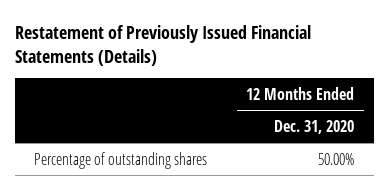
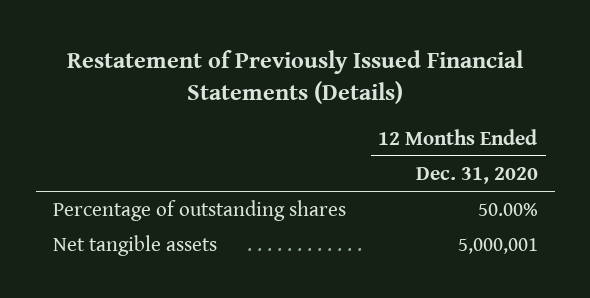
+ Net tangible assets | 5,000,001

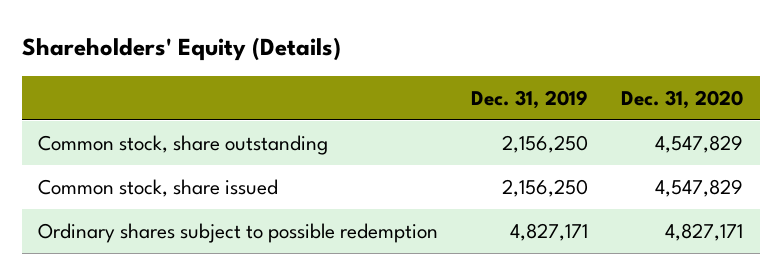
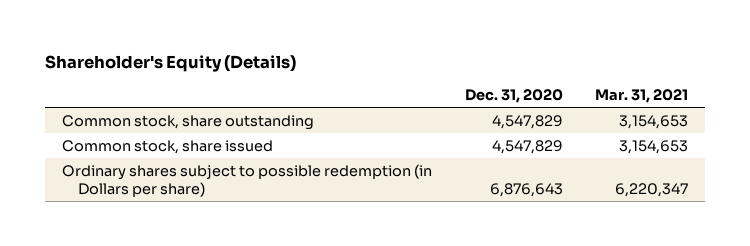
- Shareholders' Equity (Details)
+ Shareholder's Equity (Details)
- | Dec. 31, 2019 | Dec. 31, 2020
+ | Dec. 31, 2020 | Mar. 31, 2021
- Ordinary shares subject to possible redemption | 4,827,171 | 4,827,171
+ Ordinary shares subject to possible redemption (in Dollars per share) | 6,876,643 | 6,220,347

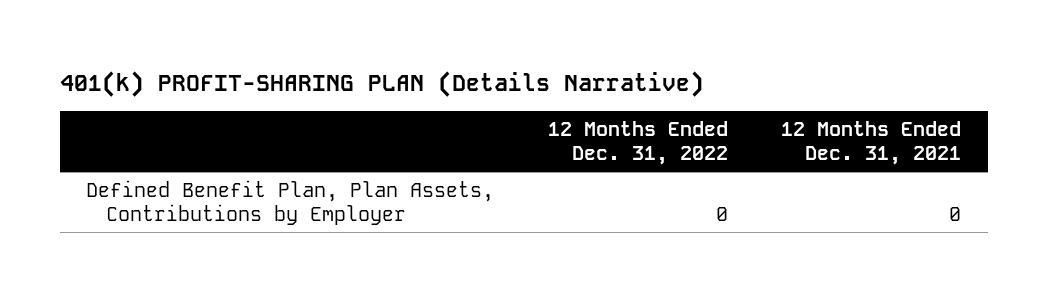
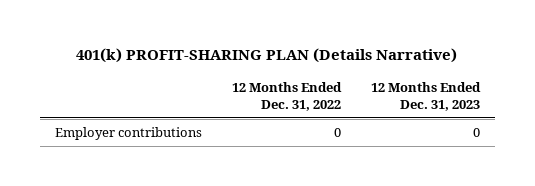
- | 12 Months Ended Dec. 31, 2022 | 12 Months Ended Dec. 31, 2021
+ | 12 Months Ended Dec. 31, 2022 | 12 Months Ended Dec. 31, 2023
- Defined Benefit Plan, Plan Assets, Contributions by Employer | 0 | 0
+ Employer contributions | 0 | 0

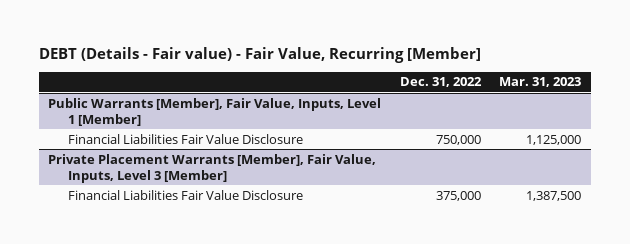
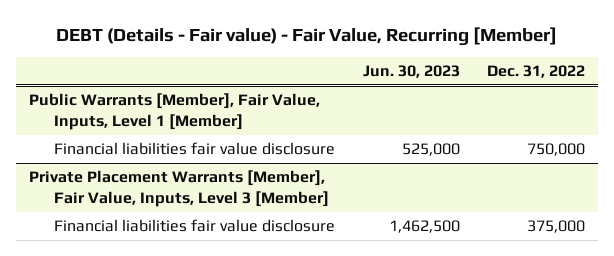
- | Dec. 31, 2022 | Mar. 31, 2023
+ | Jun. 30, 2023 | Dec. 31, 2022
@ Public Warrants [Member], Fair Value, Inputs, Level 1 [Member]
- Financial Liabilities Fair Value Disclosure | 750,000 | 1,125,000
+ Financial liabilities fair value disclosure | 525,000 | 750,000
@ Private Placement Warrants [Member], Fair Value, Inputs, Level 3 [Member]
- Financial Liabilities Fair Value Disclosure | 375,000 | 1,387,500
+ Financial liabilities fair value disclosure | 1,462,500 | 375,000

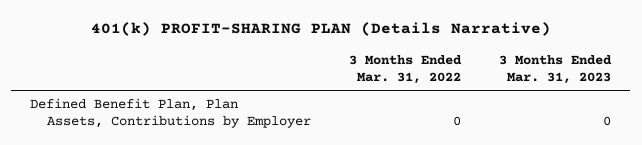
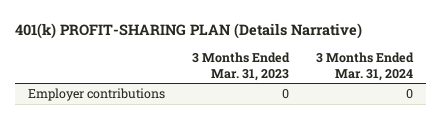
- | 3 Months Ended Mar. 31, 2022 | 3 Months Ended Mar. 31, 2023
+ | 3 Months Ended Mar. 31, 2023 | 3 Months Ended Mar. 31, 2024
- Defined Benefit Plan, Plan Assets, Contributions by Employer | 0 | 0
+ Employer contributions | 0 | 0

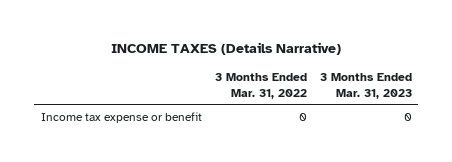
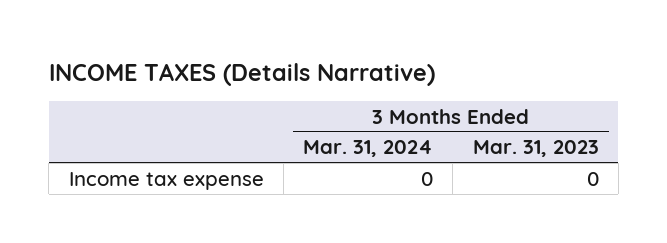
- | 3 Months Ended Mar. 31, 2022 | 3 Months Ended Mar. 31, 2023
+ | 3 Months Ended Mar. 31, 2024 | 3 Months Ended Mar. 31, 2023
- Income tax expense or benefit | 0 | 0
+ Income tax expense | 0 | 0

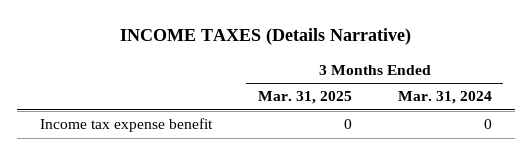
- | 3 Months Ended Mar. 31, 2024 | 3 Months Ended Mar. 31, 2023
+ | 3 Months Ended Mar. 31, 2025 | 3 Months Ended Mar. 31, 2024
- Income tax expense | 0 | 0
+ Income tax expense benefit | 0 | 0

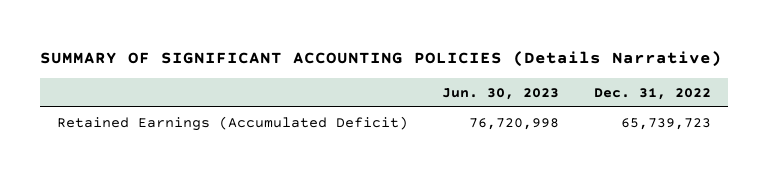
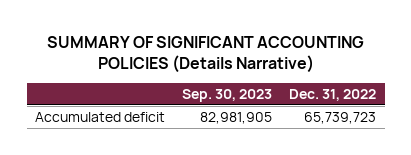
- | Jun. 30, 2023 | Dec. 31, 2022
+ | Sep. 30, 2023 | Dec. 31, 2022
- Retained Earnings (Accumulated Deficit) | 76,720,998 | 65,739,723
+ Accumulated deficit | 82,981,905 | 65,739,723

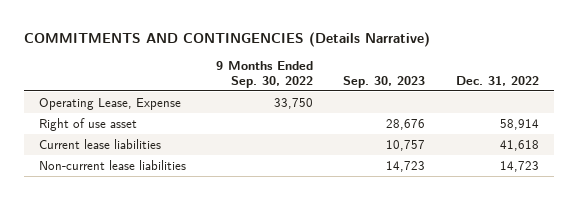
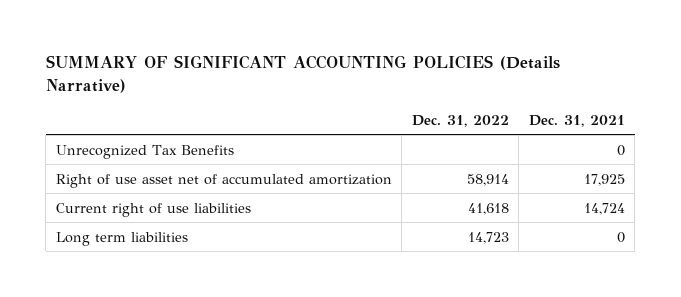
- COMMITMENTS AND CONTINGENCIES (Details Narrative)
+ SUMMARY OF SIGNIFICANT ACCOUNTING POLICIES (Details Narrative)
- | 9 Months Ended Sep. 30, 2022 | Sep. 30, 2023 | Dec. 31, 2022
+ | Dec. 31, 2022 | Dec. 31, 2021
- Operating Lease, Expense | 33,750 | |
- Right of use asset | | 28,676 | 58,914
- Current lease liabilities | | 10,757 | 41,618
- Non-current lease liabilities | | 14,723 | 14,723
+ Unrecognized Tax Benefits | | 0
+ Right of use asset net of accumulated amortization | 58,914 | 17,925
+ Current right of use liabilities | 41,618 | 14,724
+ Long term liabilities | 14,723 | 0

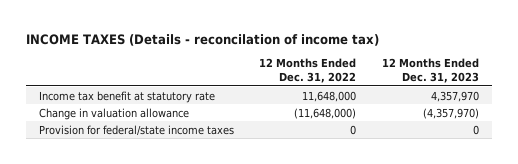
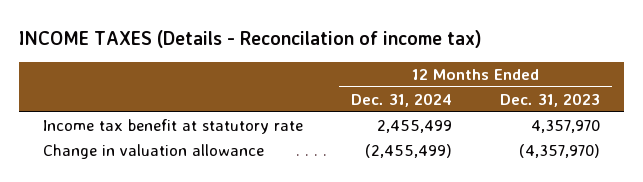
- INCOME TAXES (Details - reconcilation of income tax)
+ INCOME TAXES (Details - Reconcilation of income tax)
- | 12 Months Ended Dec. 31, 2022 | 12 Months Ended Dec. 31, 2023
+ | 12 Months Ended Dec. 31, 2024 | 12 Months Ended Dec. 31, 2023
- Provision for federal/state income taxes | 0 | 0

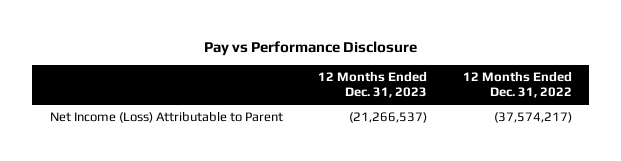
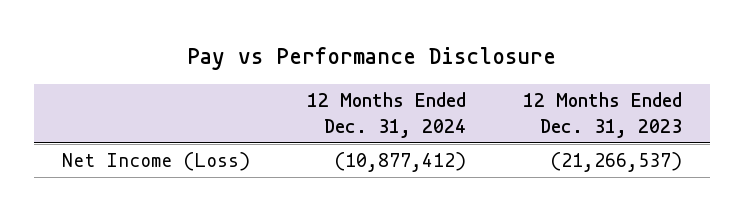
- | 12 Months Ended Dec. 31, 2023 | 12 Months Ended Dec. 31, 2022
+ | 12 Months Ended Dec. 31, 2024 | 12 Months Ended Dec. 31, 2023
- Net Income (Loss) Attributable to Parent | (21,266,537) | (37,574,217)
+ Net Income (Loss) | (10,877,412) | (21,266,537)

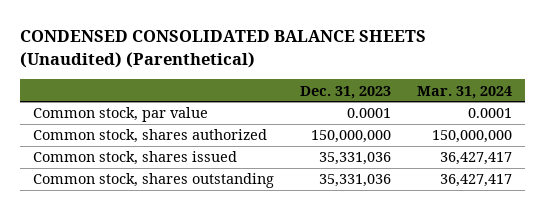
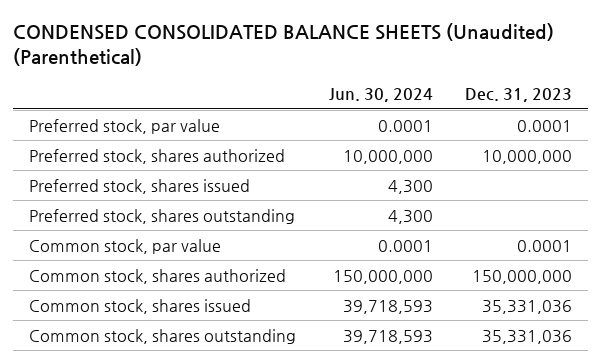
- | Dec. 31, 2023 | Mar. 31, 2024
+ | Jun. 30, 2024 | Dec. 31, 2023
+ Preferred stock, par value | 0.0001 | 0.0001
+ Preferred stock, shares authorized | 10,000,000 | 10,000,000
+ Preferred stock, shares issued | 4,300 |
+ Preferred stock, shares outstanding | 4,300 |

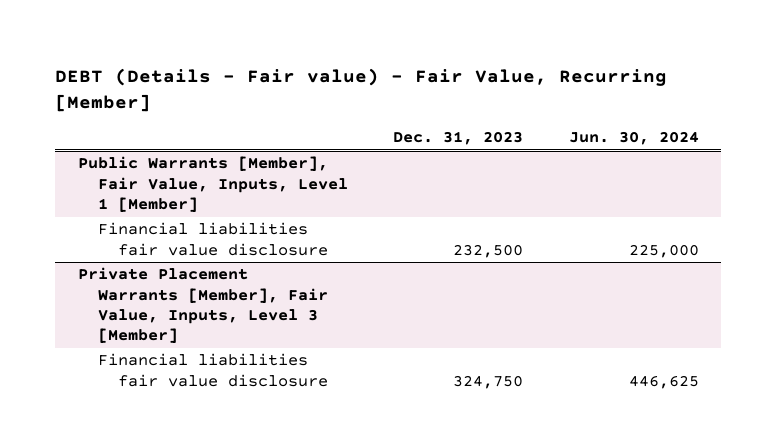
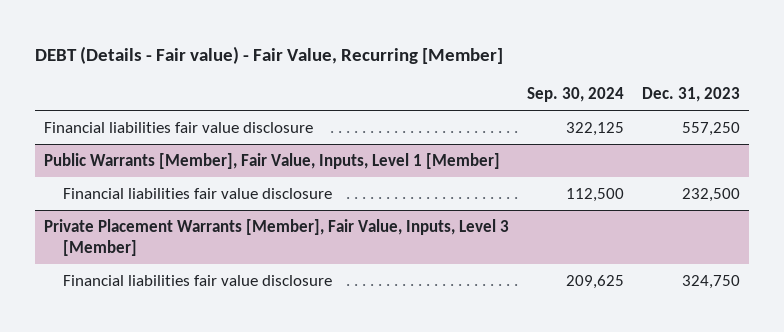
- | Dec. 31, 2023 | Jun. 30, 2024
+ | Sep. 30, 2024 | Dec. 31, 2023
+ Financial liabilities fair value disclosure | 322,125 | 557,250

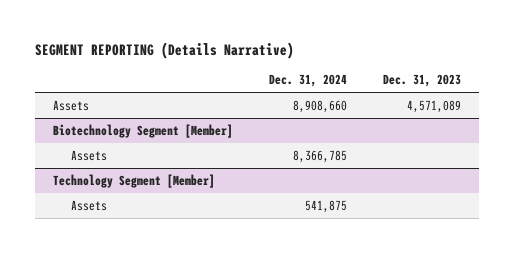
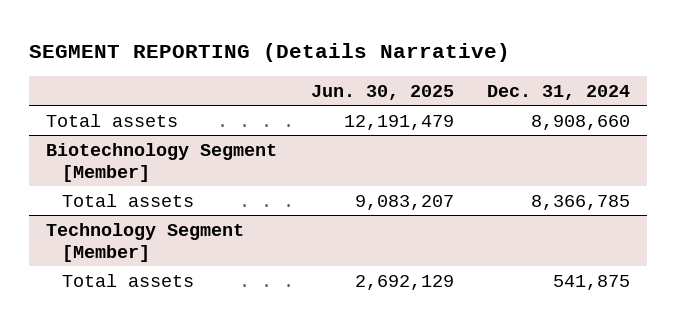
- | Dec. 31, 2024 | Dec. 31, 2023
+ | Jun. 30, 2025 | Dec. 31, 2024
- Assets | 8,908,660 | 4,571,089
+ Total assets | 12,191,479 | 8,908,660
@ Biotechnology Segment [Member]
- Assets | 8,366,785 |
+ Total assets | 9,083,207 | 8,366,785
@ Technology Segment [Member]
- Assets | 541,875 |
+ Total assets | 2,692,129 | 541,875

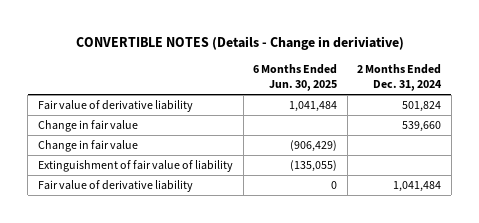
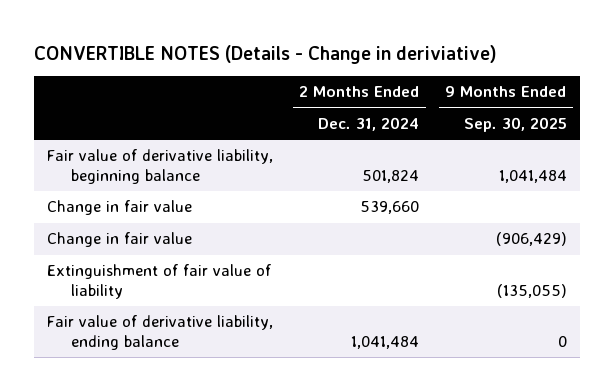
- | 6 Months Ended Jun. 30, 2025 | 2 Months Ended Dec. 31, 2024
+ | 2 Months Ended Dec. 31, 2024 | 9 Months Ended Sep. 30, 2025
- Fair value of derivative liability | 1,041,484 | 501,824
+ Fair value of derivative liability, beginning balance | 501,824 | 1,041,484
- Fair value of derivative liability | 0 | 1,041,484
+ Fair value of derivative liability, ending balance | 1,041,484 | 0

